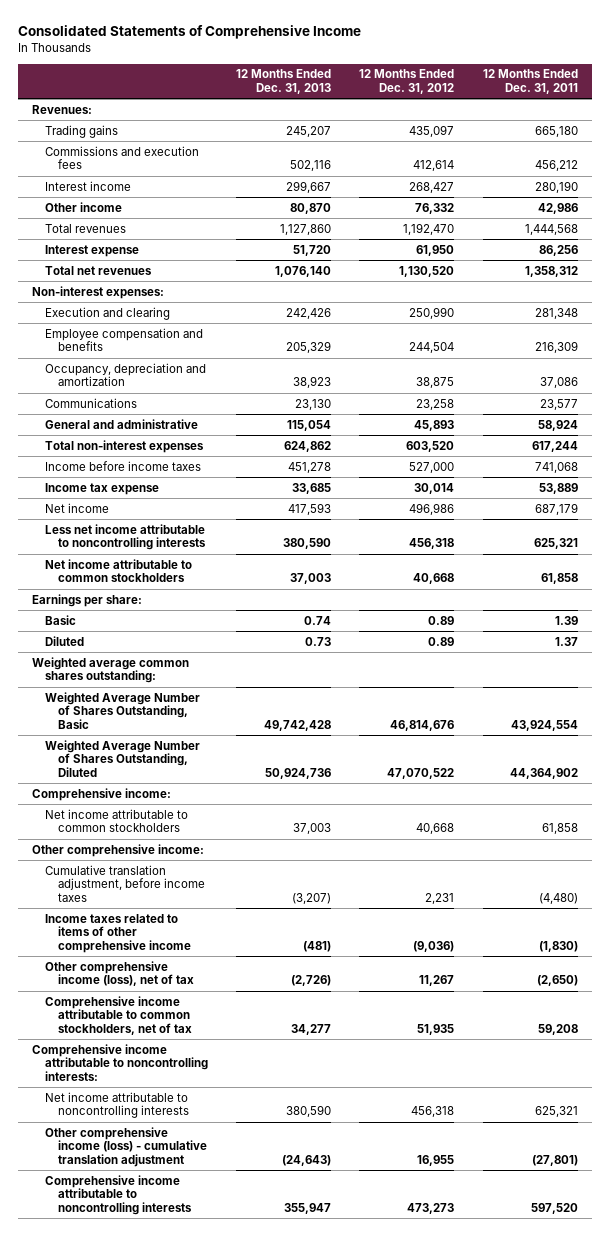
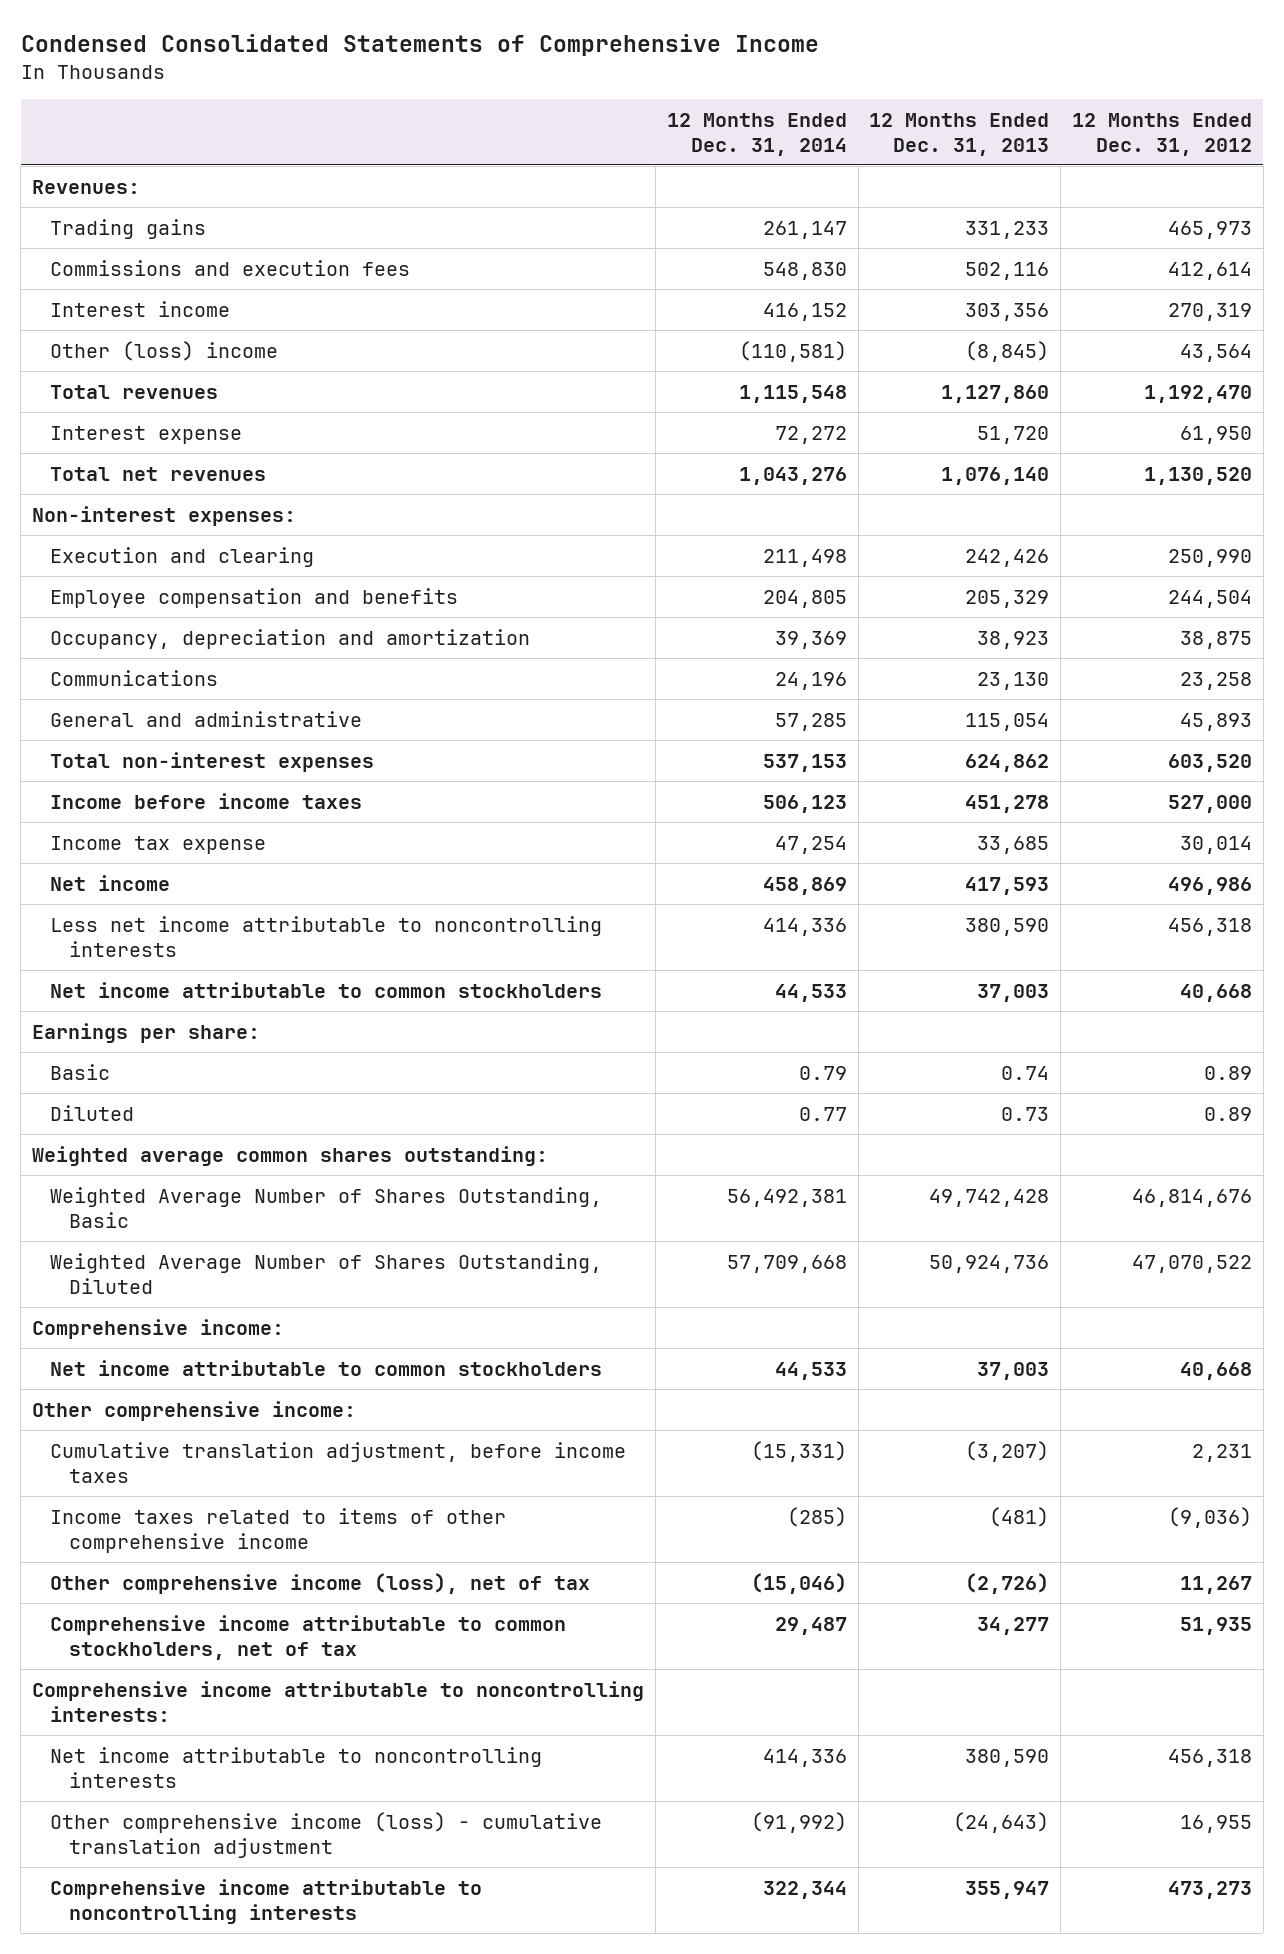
- Consolidated Statements of Comprehensive Income
+ Condensed Consolidated Statements of Comprehensive Income
- | 12 Months Ended Dec. 31, 2013 | 12 Months Ended Dec. 31, 2012 | 12 Months Ended Dec. 31, 2011
+ | 12 Months Ended Dec. 31, 2014 | 12 Months Ended Dec. 31, 2013 | 12 Months Ended Dec. 31, 2012
- Trading gains | 245,207 | 435,097 | 665,180
+ Trading gains | 261,147 | 331,233 | 465,973
- Interest income | 299,667 | 268,427 | 280,190
- Other income | 80,870 | 76,332 | 42,986
+ Interest income | 416,152 | 303,356 | 270,319
+ Other (loss) income | (110,581) | (8,845) | 43,564

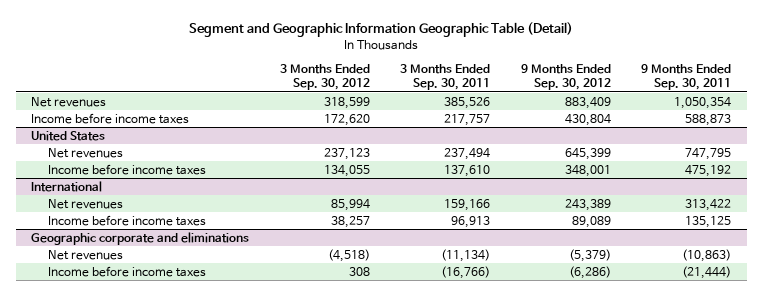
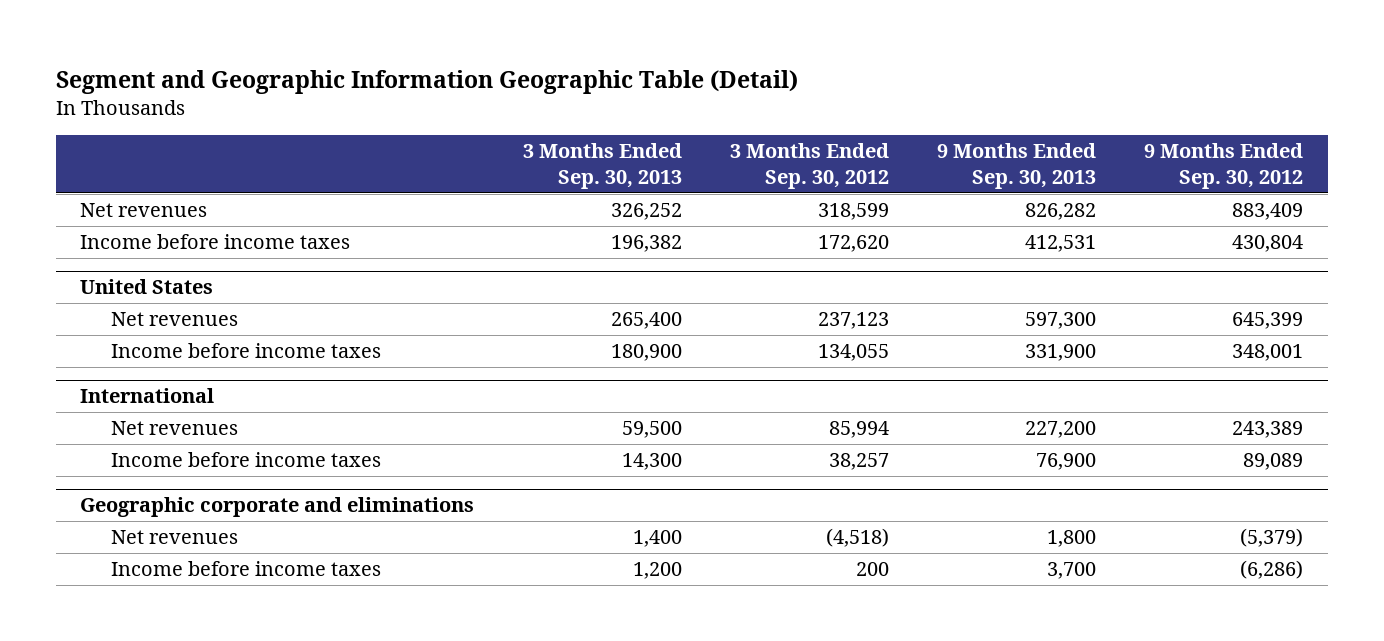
- | 3 Months Ended Sep. 30, 2012 | 3 Months Ended Sep. 30, 2011 | 9 Months Ended Sep. 30, 2012 | 9 Months Ended Sep. 30, 2011
+ | 3 Months Ended Sep. 30, 2013 | 3 Months Ended Sep. 30, 2012 | 9 Months Ended Sep. 30, 2013 | 9 Months Ended Sep. 30, 2012
@ Geographic corporate and eliminations
- Income before income taxes | 308 | (16,766) | (6,286) | (21,444)
+ Income before income taxes | 1,200 | 200 | 3,700 | (6,286)

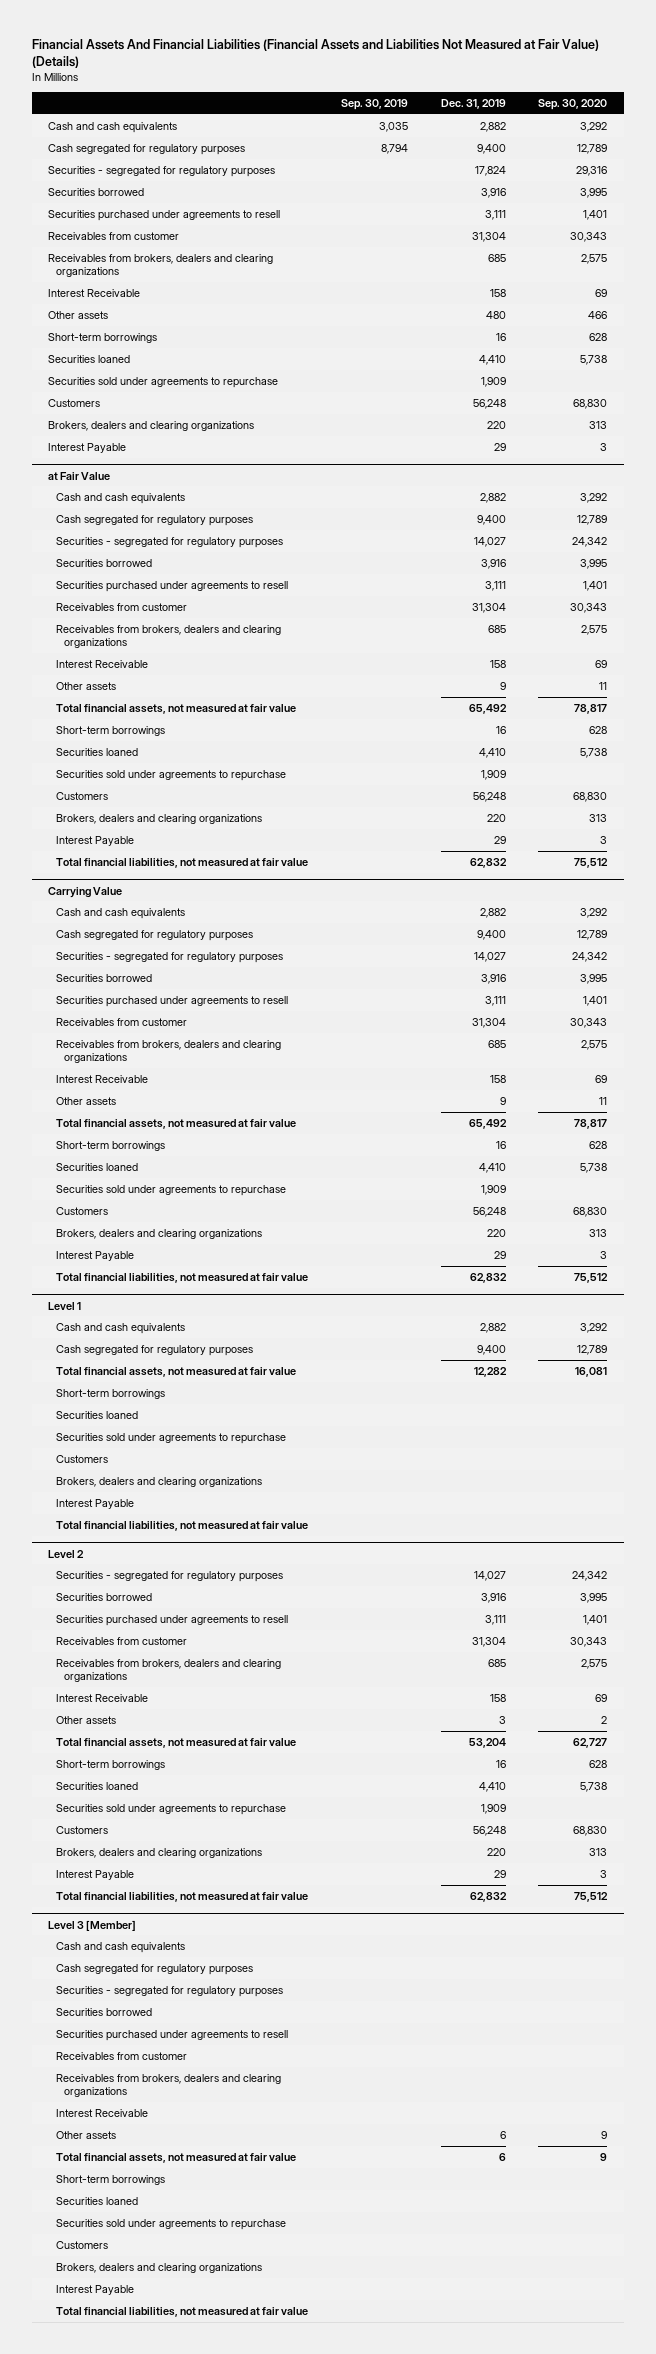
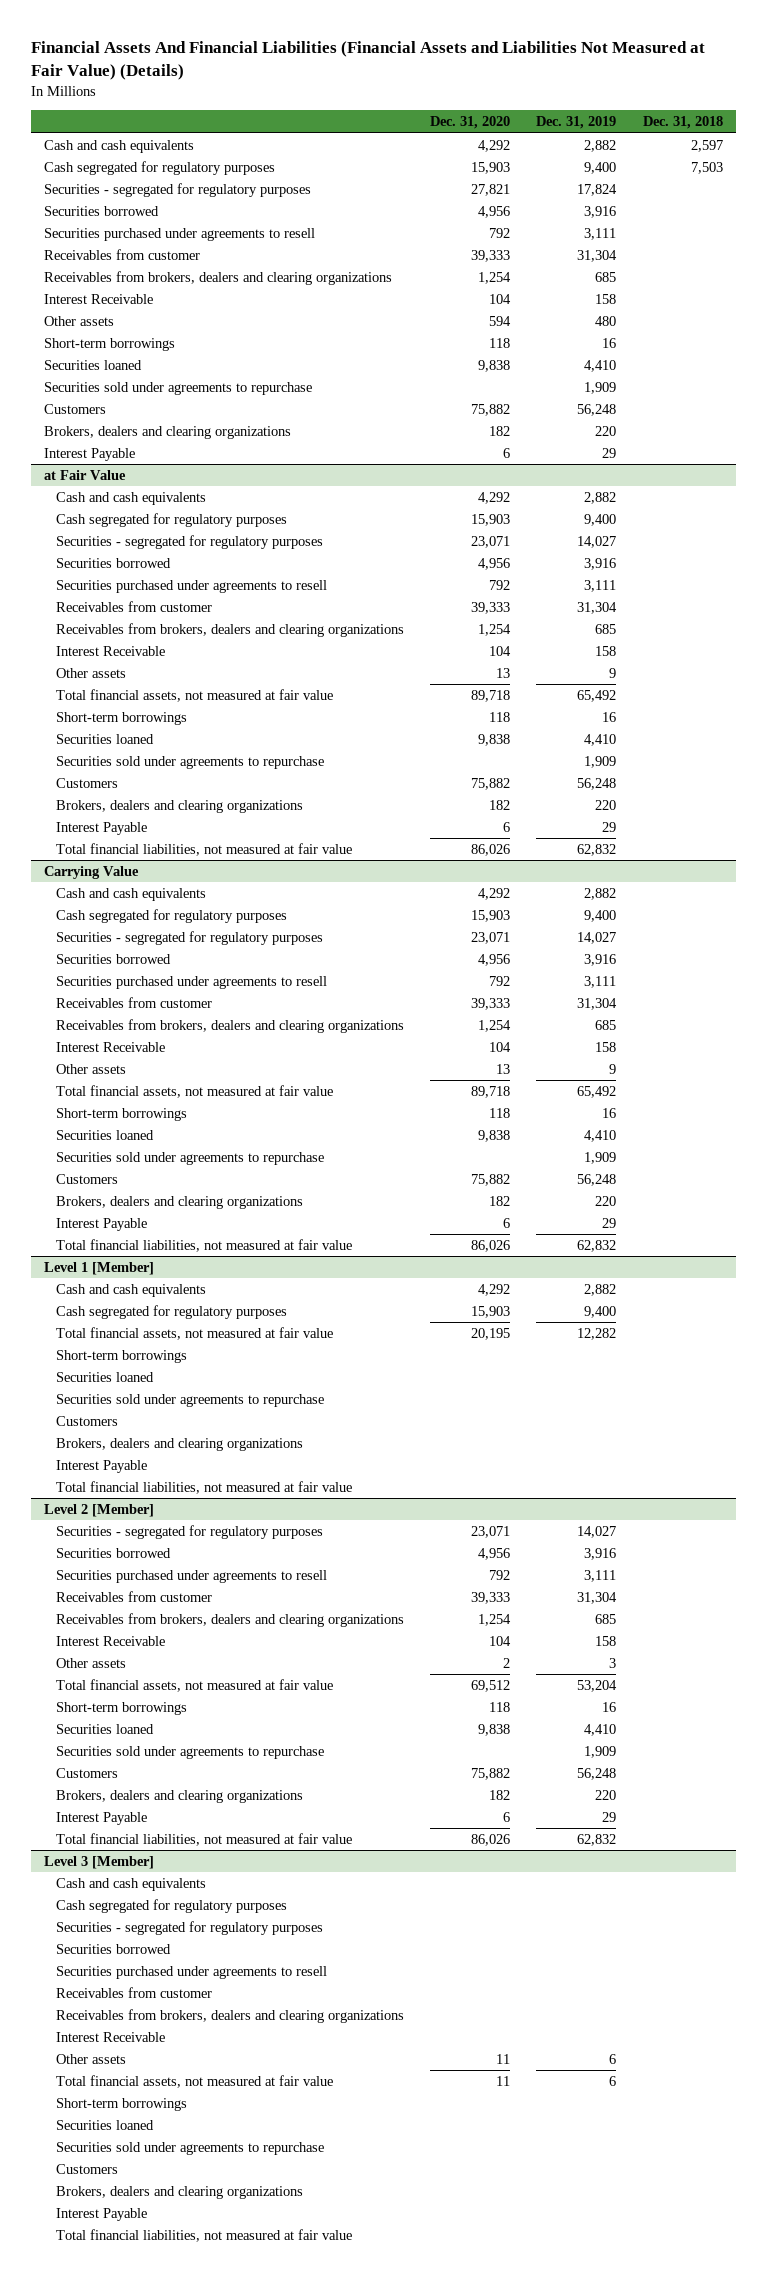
- | Sep. 30, 2019 | Dec. 31, 2019 | Sep. 30, 2020
+ | Dec. 31, 2020 | Dec. 31, 2019 | Dec. 31, 2018
- Level 1
+ Level 1 [Member]
- Level 2
+ Level 2 [Member]

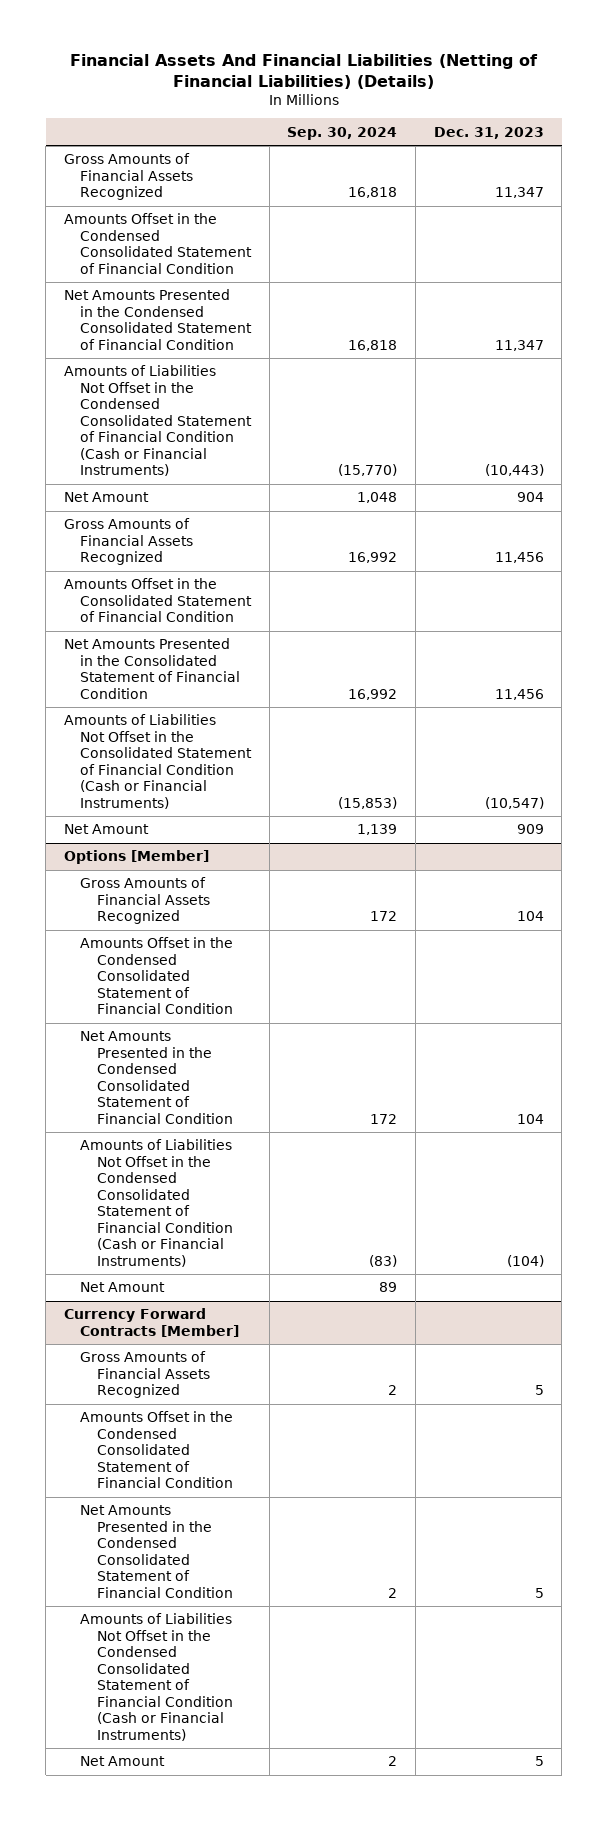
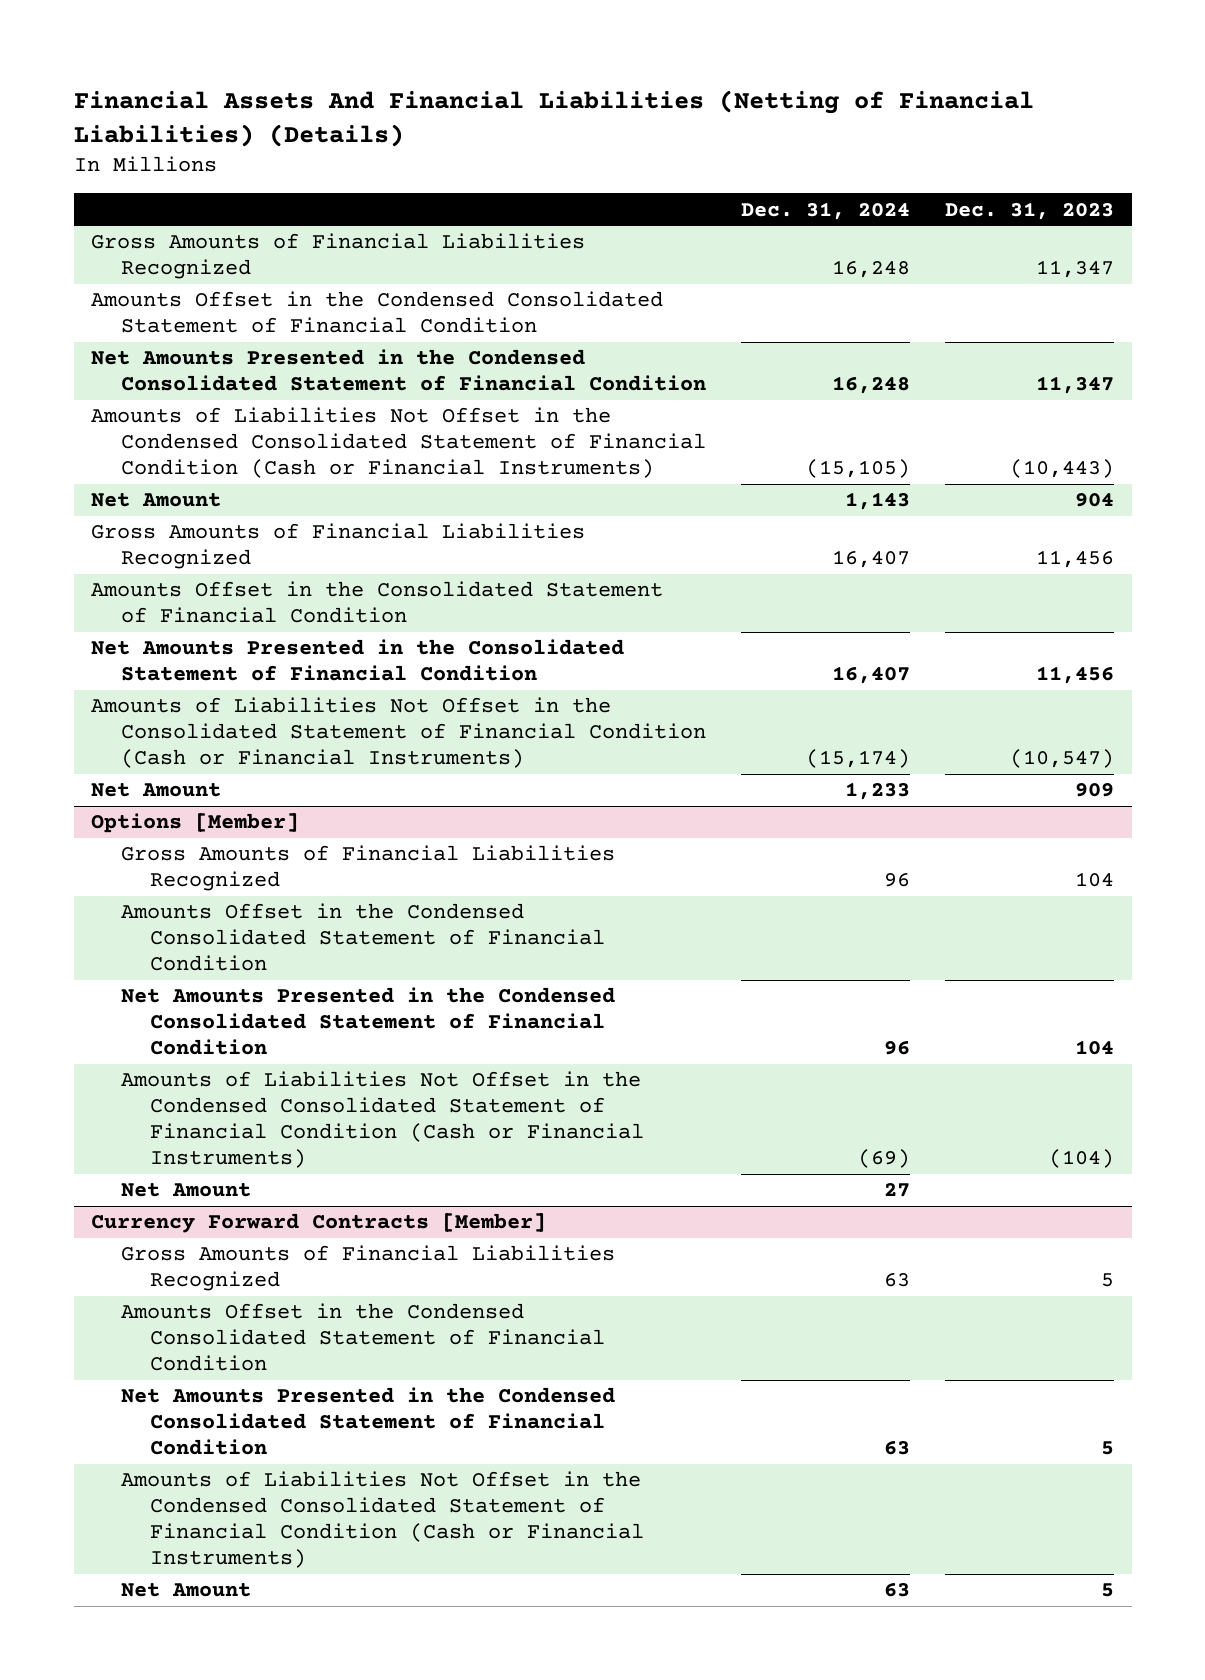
- | Sep. 30, 2024 | Dec. 31, 2023
+ | Dec. 31, 2024 | Dec. 31, 2023
- Gross Amounts of Financial Assets Recognized | 16,818 | 11,347
+ Gross Amounts of Financial Liabilities Recognized | 16,248 | 11,347
- Gross Amounts of Financial Assets Recognized | 16,992 | 11,456
+ Gross Amounts of Financial Liabilities Recognized | 16,407 | 11,456
@ Options [Member]
- Gross Amounts of Financial Assets Recognized | 172 | 104
+ Gross Amounts of Financial Liabilities Recognized | 96 | 104
@ Currency Forward Contracts [Member]
- Gross Amounts of Financial Assets Recognized | 2 | 5
+ Gross Amounts of Financial Liabilities Recognized | 63 | 5

